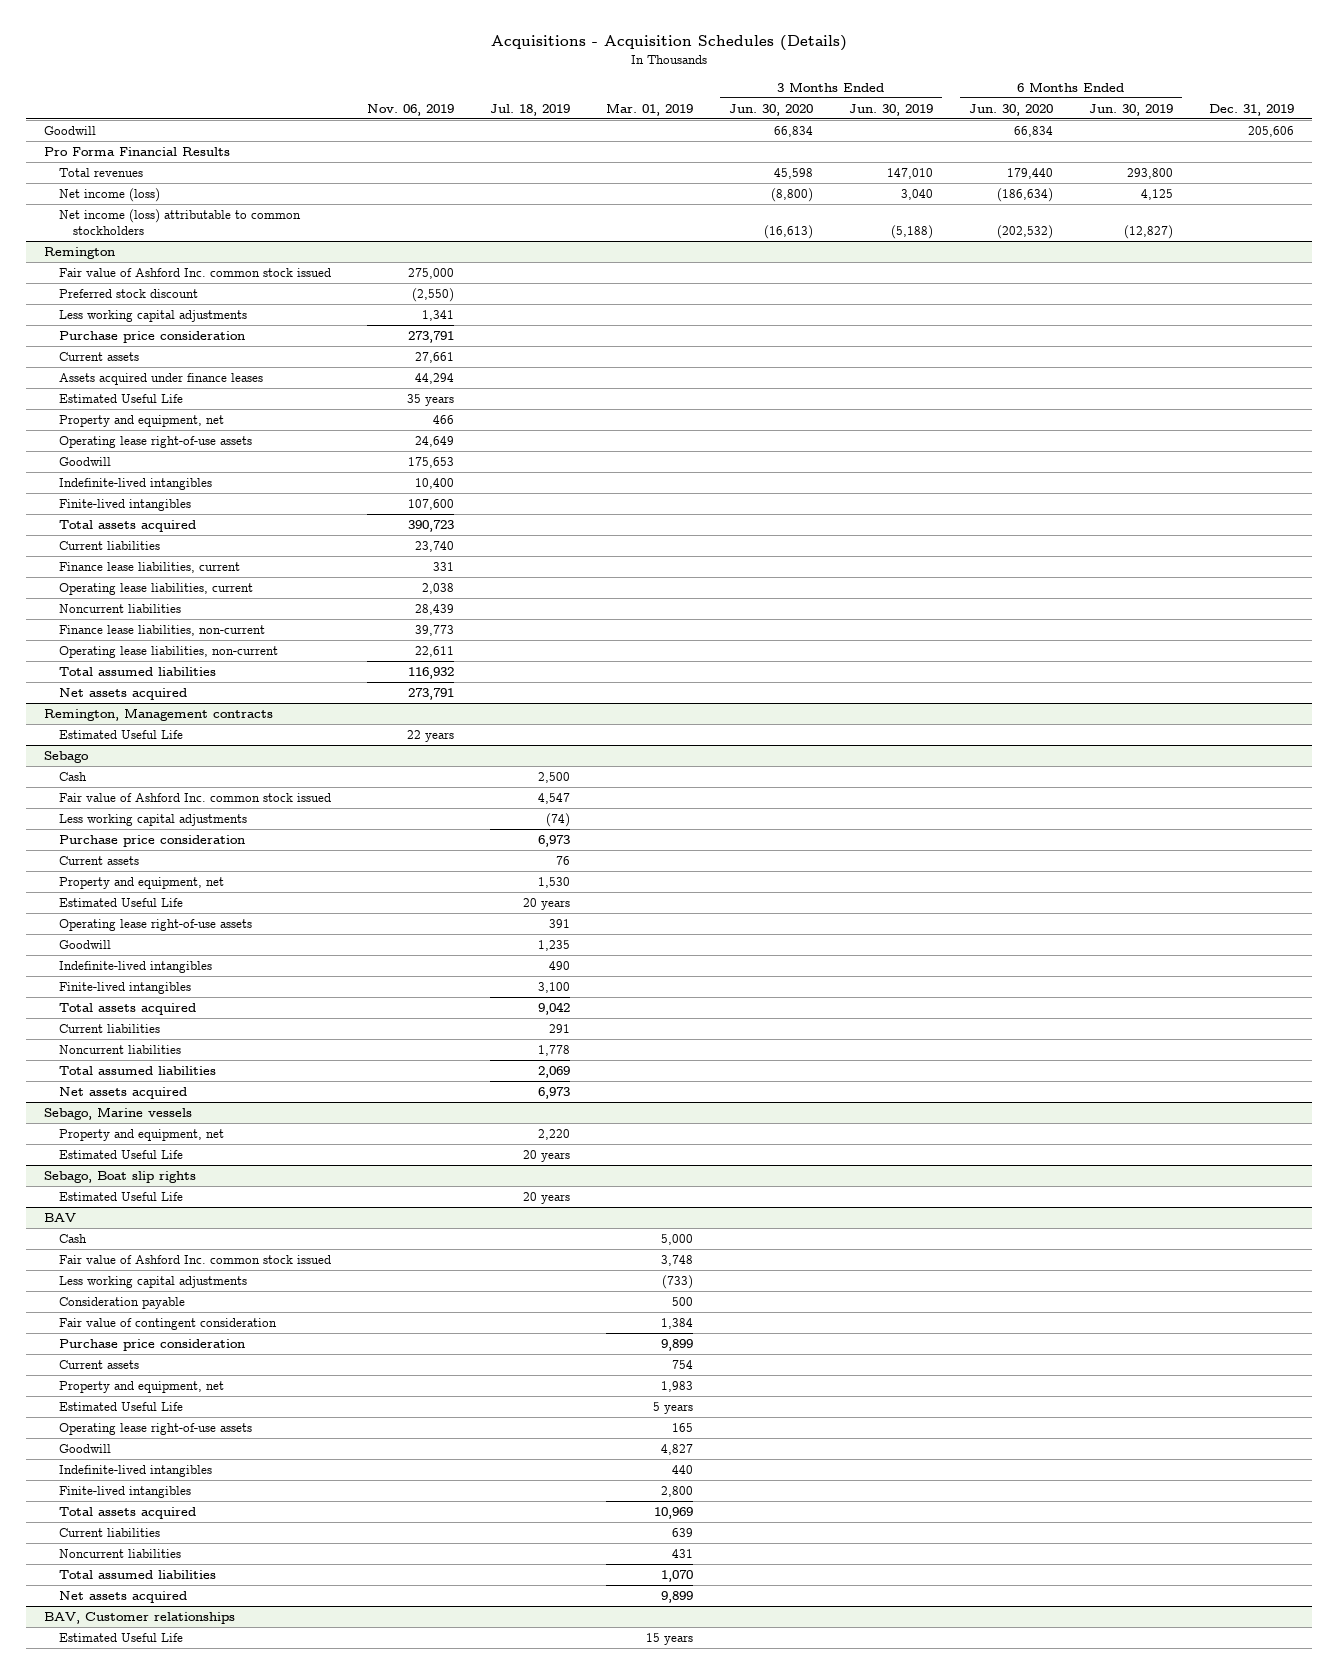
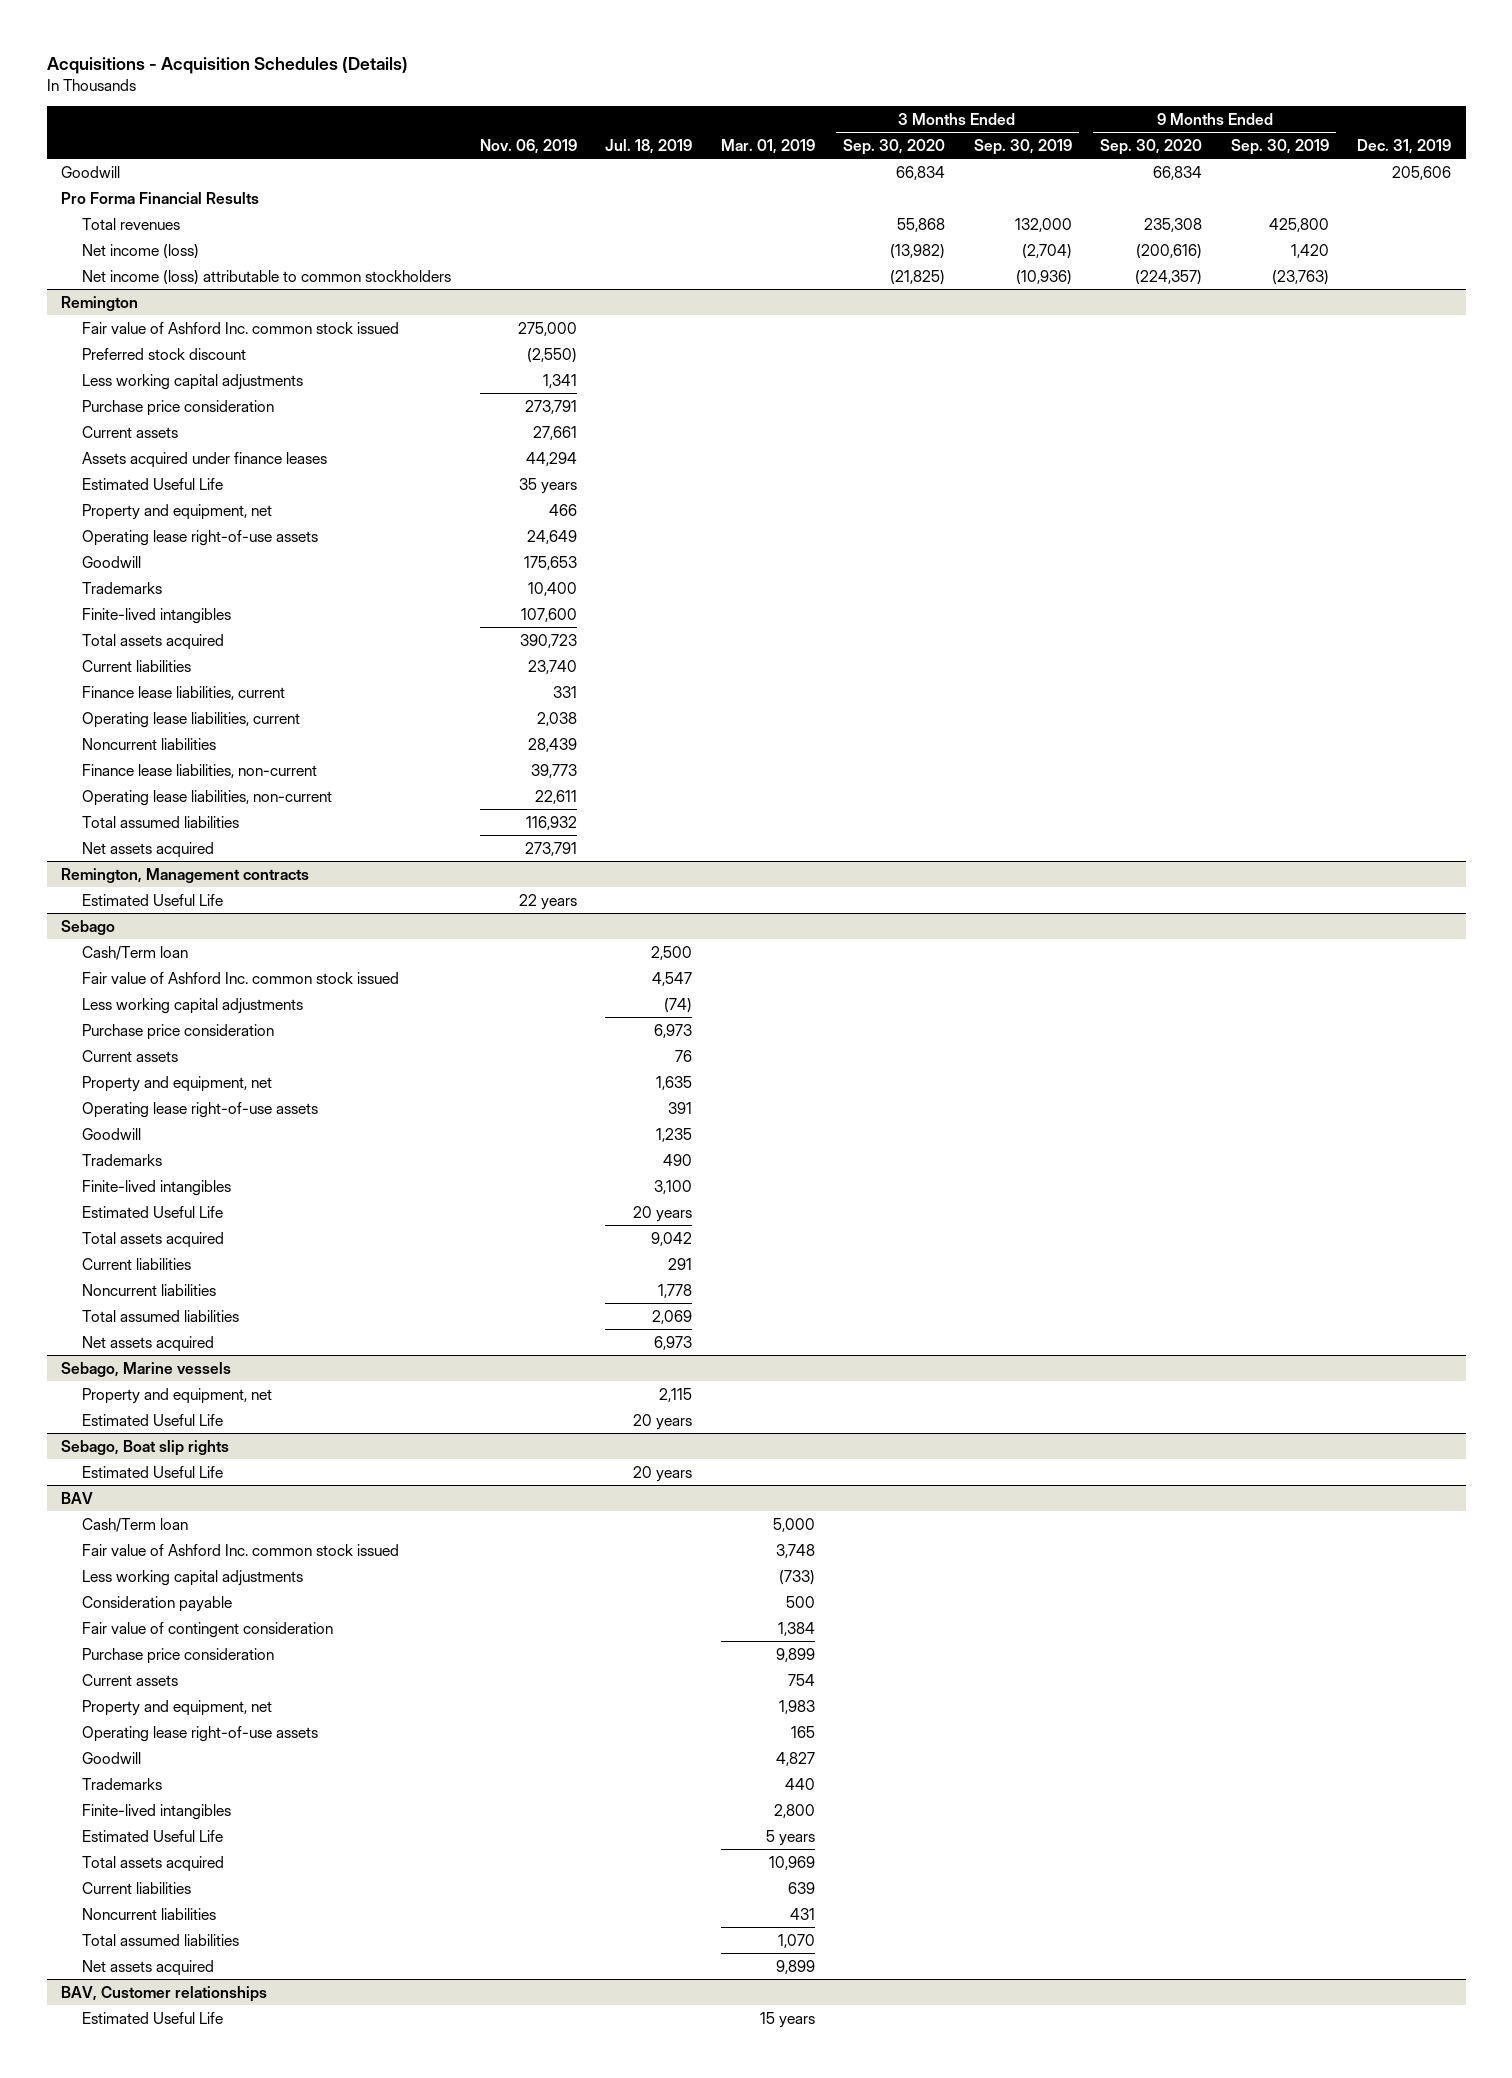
- | Nov. 06, 2019 | Jul. 18, 2019 | Mar. 01, 2019 | 3 Months Ended Jun. 30, 2020 | 3 Months Ended Jun. 30, 2019 | 6 Months Ended Jun. 30, 2020 | 6 Months Ended Jun. 30, 2019 | Dec. 31, 2019
+ | Nov. 06, 2019 | Jul. 18, 2019 | Mar. 01, 2019 | 3 Months Ended Sep. 30, 2020 | 3 Months Ended Sep. 30, 2019 | 9 Months Ended Sep. 30, 2020 | 9 Months Ended Sep. 30, 2019 | Dec. 31, 2019
@ Remington
- Indefinite-lived intangibles | 10,400 | | | | | | |
+ Trademarks | 10,400 | | | | | | |
@ Sebago
- Cash | | 2,500 | | | | | |
+ Cash/Term loan | | 2,500 | | | | | |
- Property and equipment, net | | 1,530 | | | | | |
+ Property and equipment, net | | 1,635 | | | | | |
- Indefinite-lived intangibles | | 490 | | | | | |
+ Trademarks | | 490 | | | | | |
moved down: Estimated Useful Life | | 20 years | | | | | |
@ Sebago, Marine vessels
- Property and equipment, net | | 2,220 | | | | | |
+ Property and equipment, net | | 2,115 | | | | | |
@ BAV
- Cash | | | 5,000 | | | | |
+ Cash/Term loan | | | 5,000 | | | | |
- Indefinite-lived intangibles | | | 440 | | | | |
+ Trademarks | | | 440 | | | | |
moved down: Estimated Useful Life | | | 5 years | | | | |

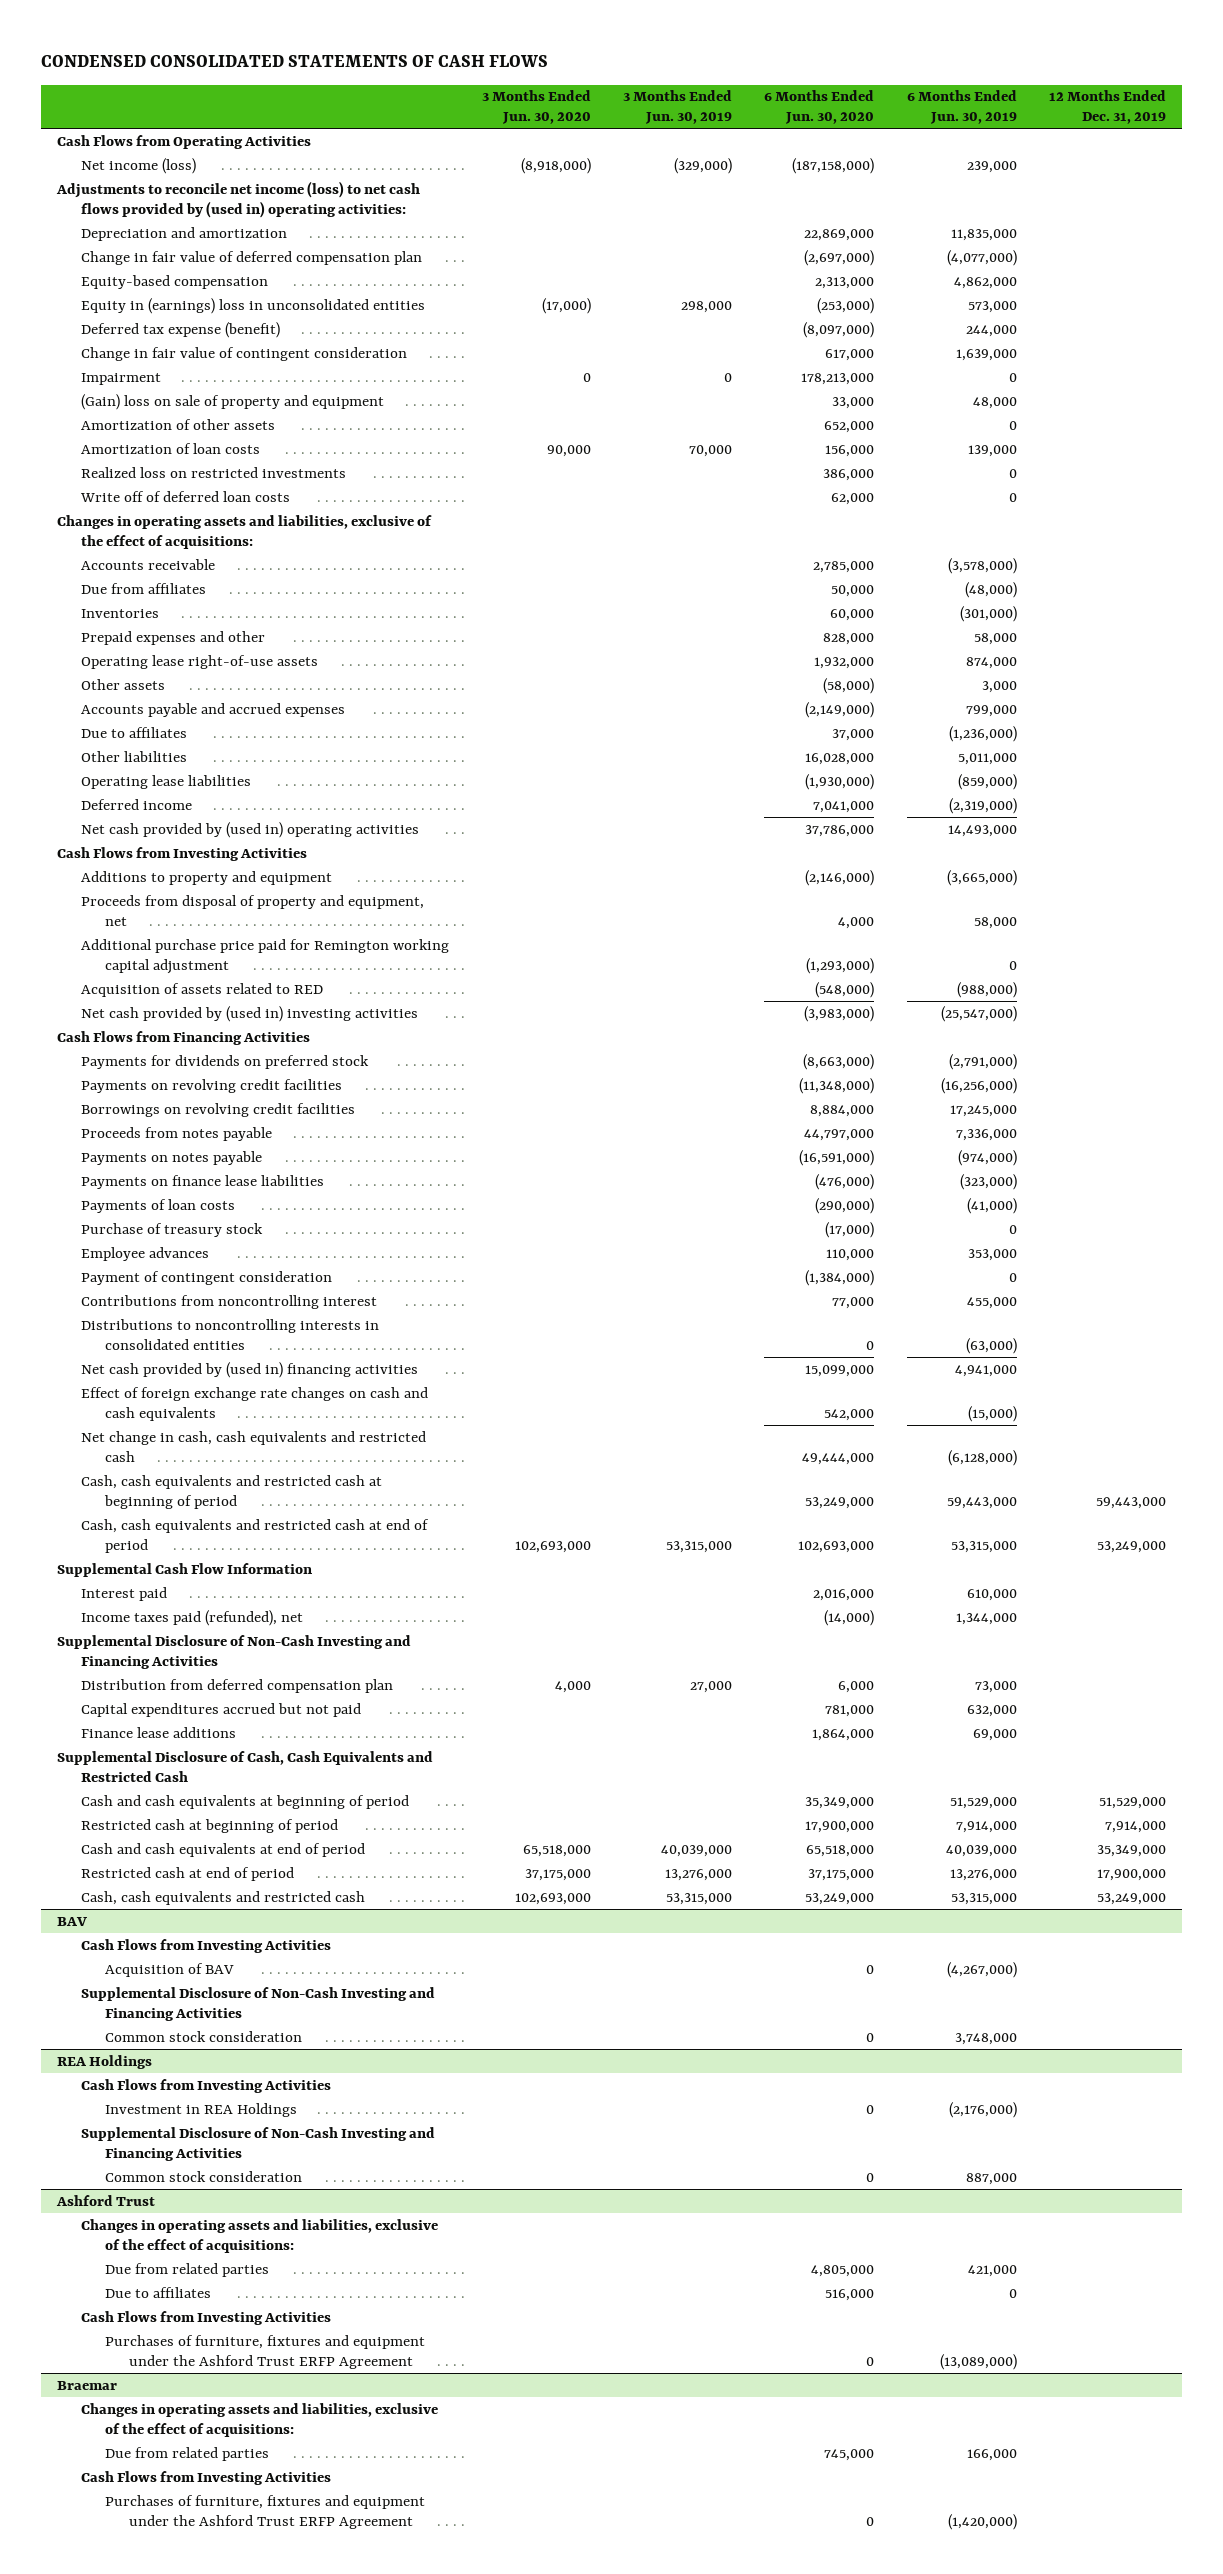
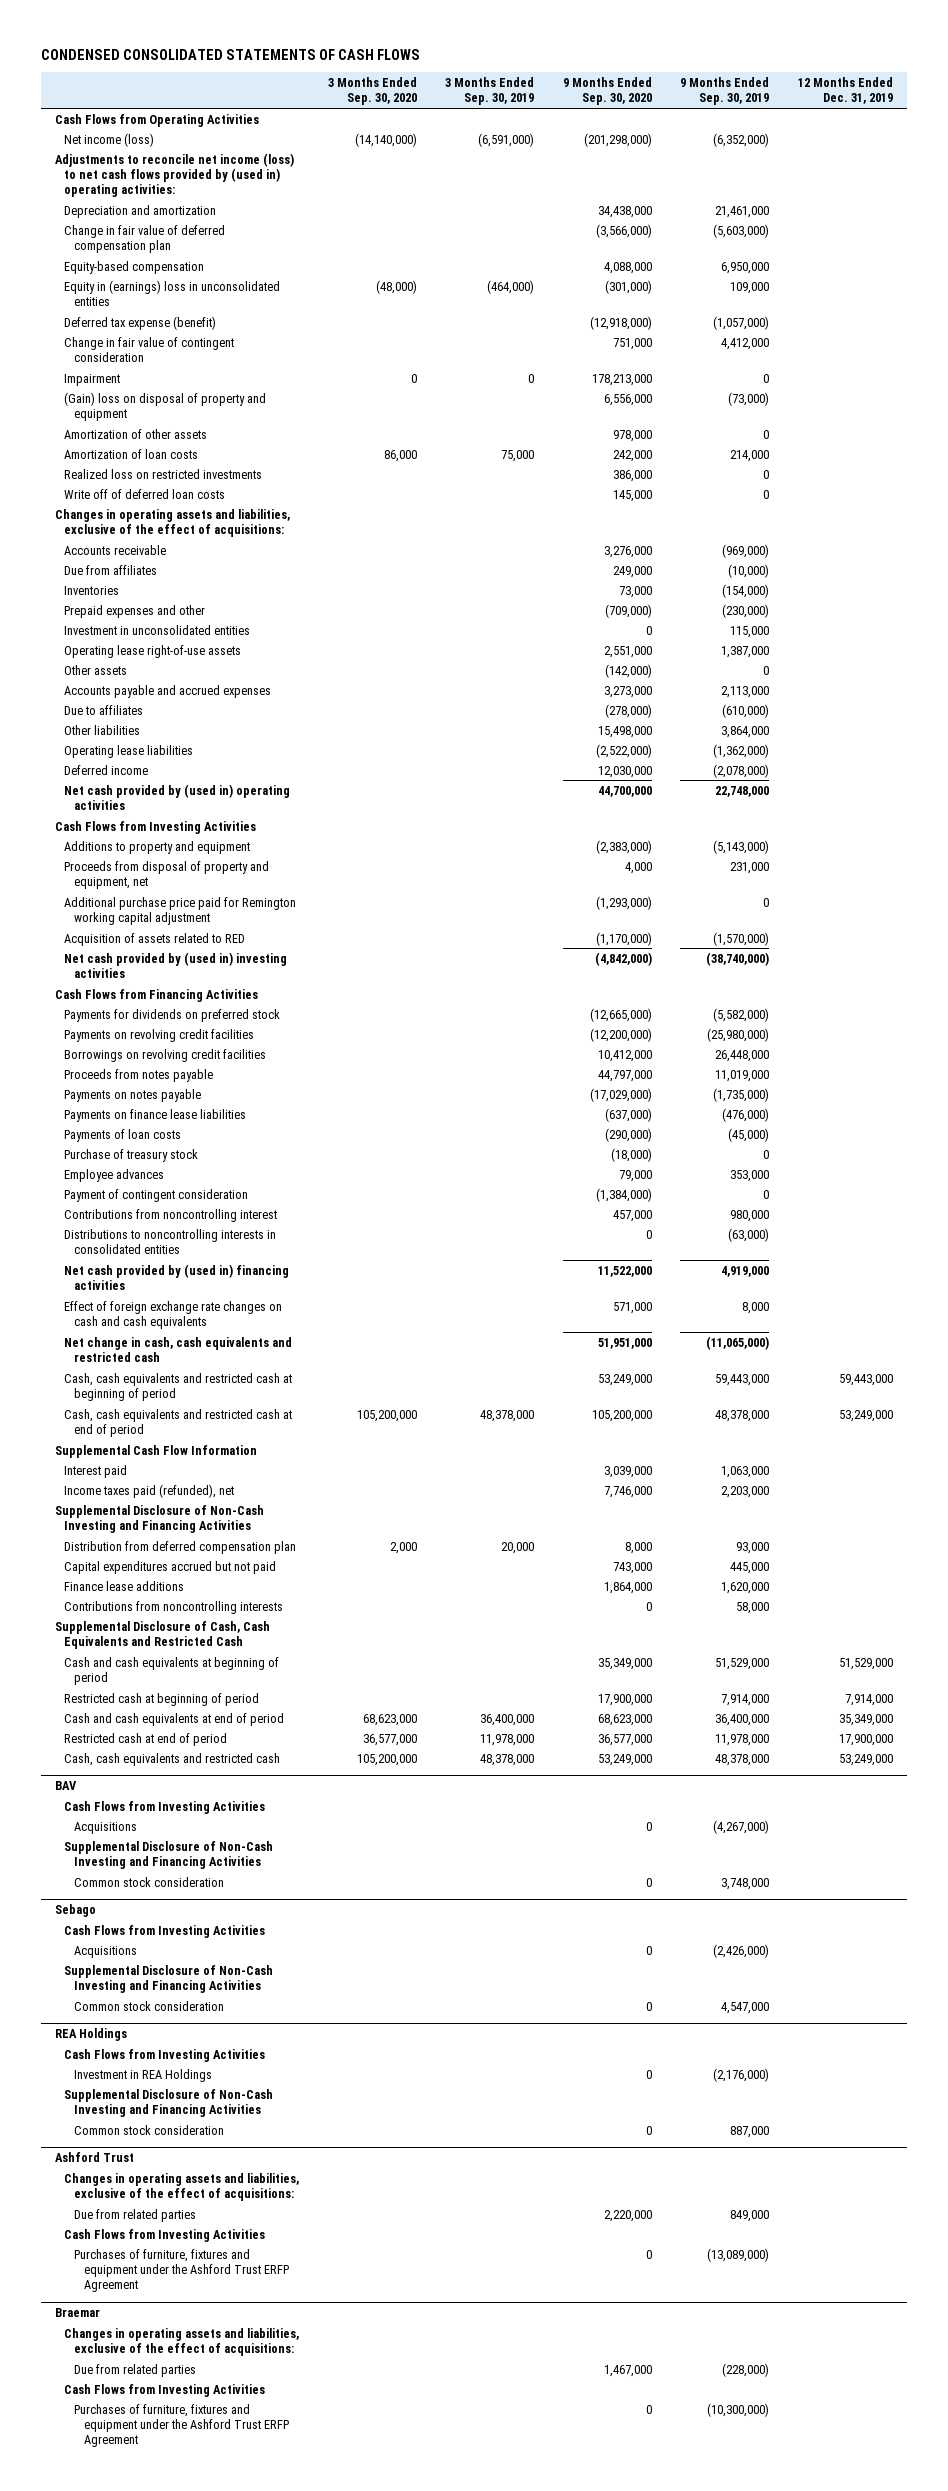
- | 3 Months Ended Jun. 30, 2020 | 3 Months Ended Jun. 30, 2019 | 6 Months Ended Jun. 30, 2020 | 6 Months Ended Jun. 30, 2019 | 12 Months Ended Dec. 31, 2019
+ | 3 Months Ended Sep. 30, 2020 | 3 Months Ended Sep. 30, 2019 | 9 Months Ended Sep. 30, 2020 | 9 Months Ended Sep. 30, 2019 | 12 Months Ended Dec. 31, 2019
- (Gain) loss on sale of property and equipment | | | 33,000 | 48,000 |
+ (Gain) loss on disposal of property and equipment | | | 6,556,000 | (73,000) |
+ Investment in unconsolidated entities | | | 0 | 115,000 |
+ Contributions from noncontrolling interests | | | 0 | 58,000 |
@ BAV
- Acquisition of BAV | | | 0 | (4,267,000) |
+ Acquisitions | | | 0 | (4,267,000) |
+ Sebago
+ Cash Flows from Investing Activities
+ Acquisitions | | | 0 | (2,426,000) |
+ Supplemental Disclosure of Non-Cash Investing and Financing Activities
+ Common stock consideration | | | 0 | 4,547,000 |
@ Ashford Trust
- Due to affiliates | | | 516,000 | 0 |

